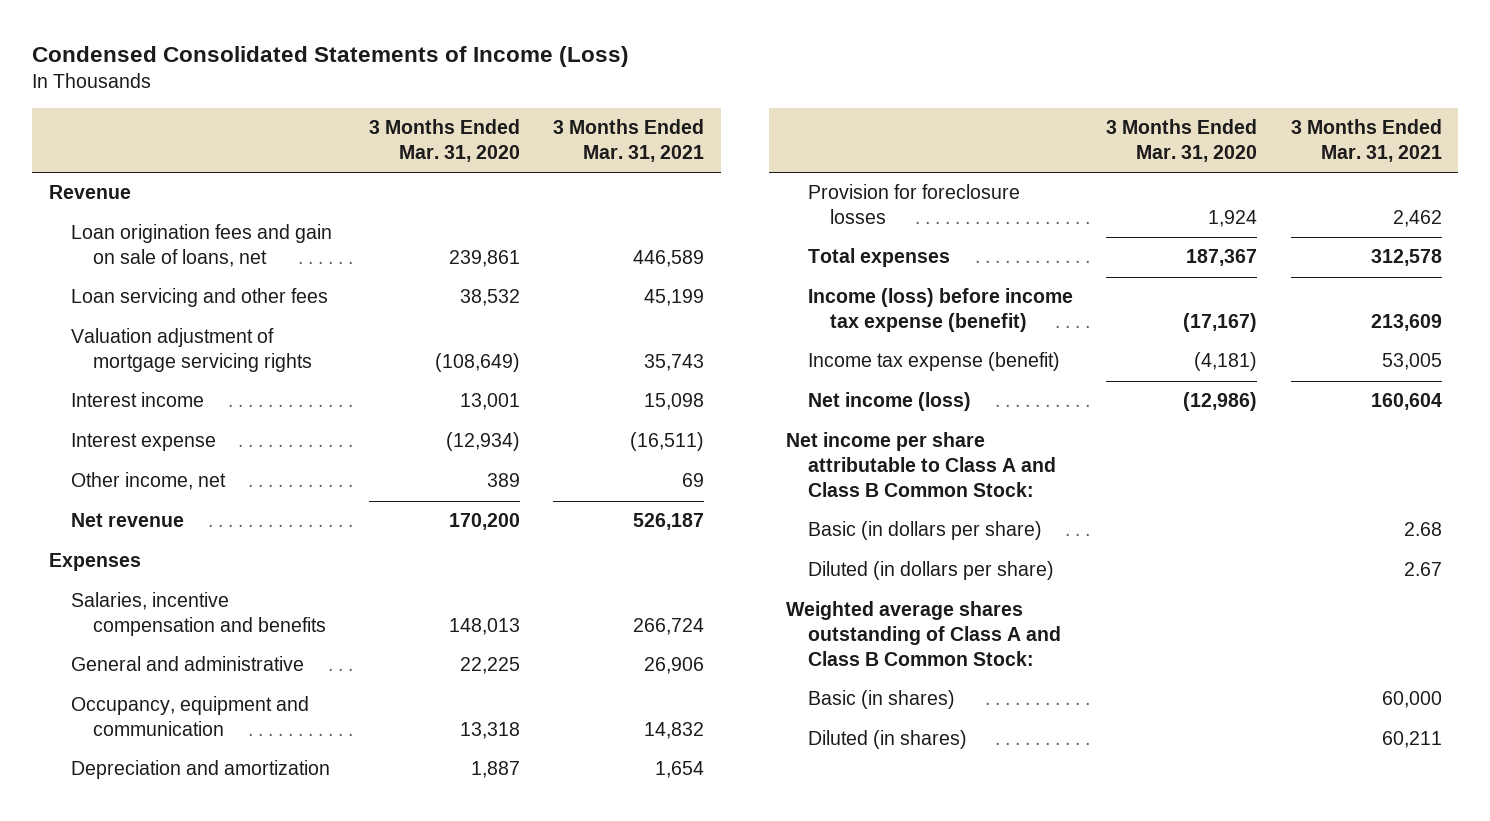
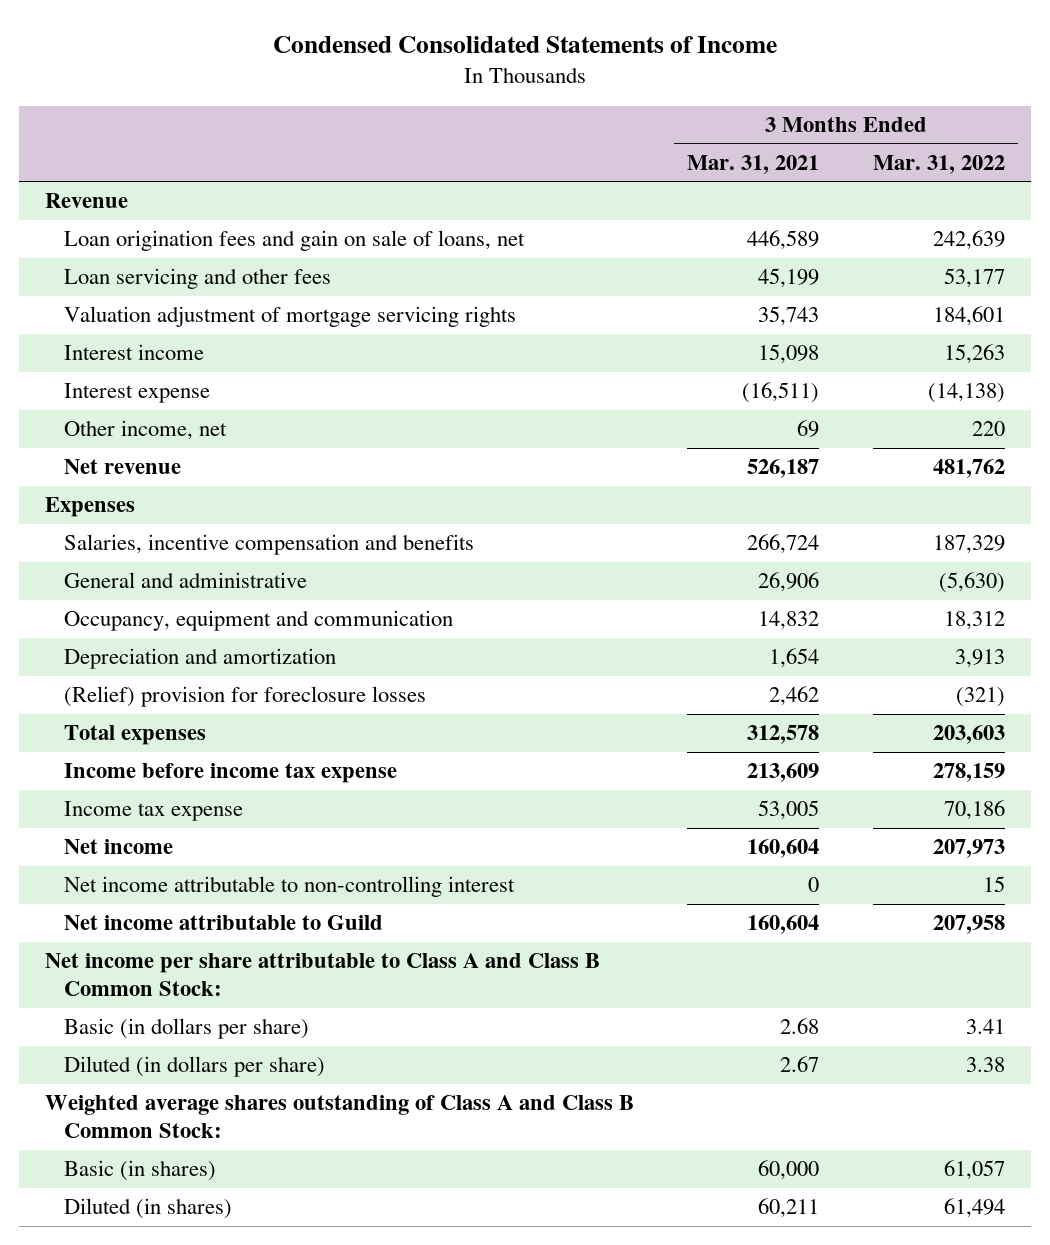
- Condensed Consolidated Statements of Income (Loss)
+ Condensed Consolidated Statements of Income
- | 3 Months Ended Mar. 31, 2020 | 3 Months Ended Mar. 31, 2021
+ | 3 Months Ended Mar. 31, 2021 | 3 Months Ended Mar. 31, 2022
- Provision for foreclosure losses | 1,924 | 2,462
+ (Relief) provision for foreclosure losses | 2,462 | (321)
- Income (loss) before income tax expense (benefit) | (17,167) | 213,609
- Income tax expense (benefit) | (4,181) | 53,005
- Net income (loss) | (12,986) | 160,604
+ Income before income tax expense | 213,609 | 278,159
+ Income tax expense | 53,005 | 70,186
+ Net income | 160,604 | 207,973
+ Net income attributable to non-controlling interest | 0 | 15
+ Net income attributable to Guild | 160,604 | 207,958

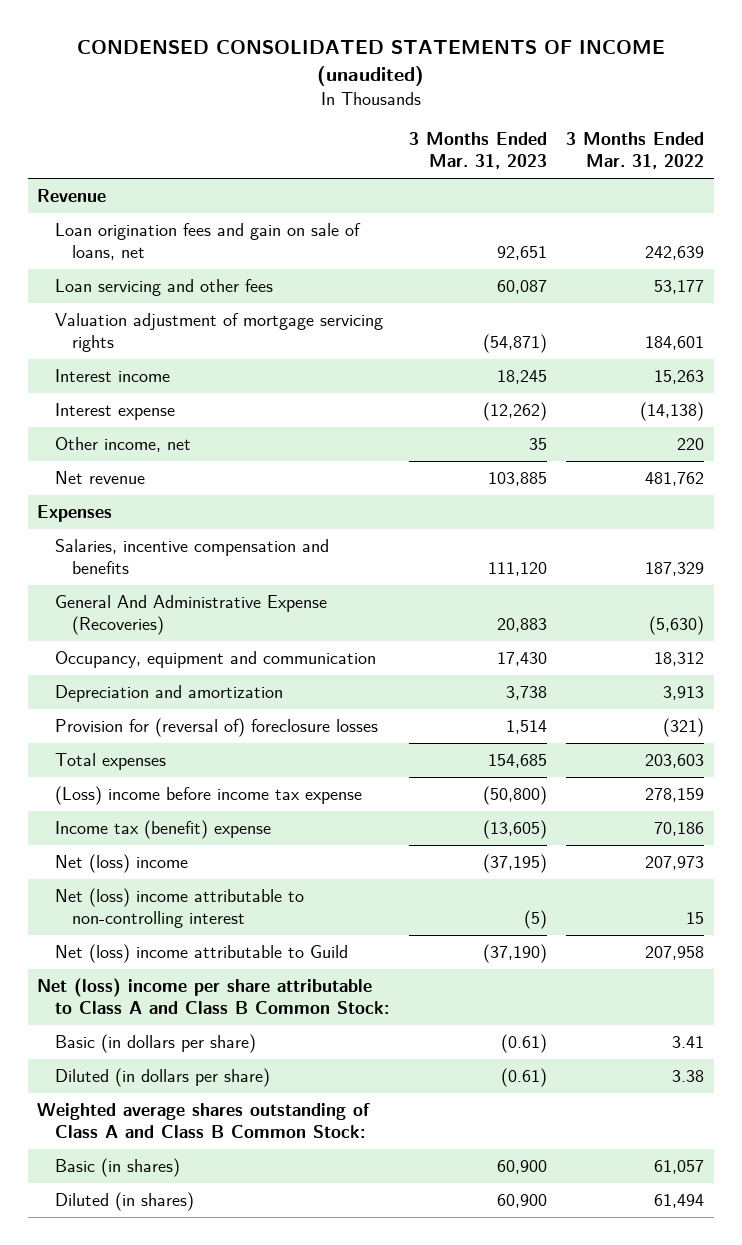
- Condensed Consolidated Statements of Income
+ CONDENSED CONSOLIDATED STATEMENTS OF INCOME (unaudited)
- | 3 Months Ended Mar. 31, 2021 | 3 Months Ended Mar. 31, 2022
+ | 3 Months Ended Mar. 31, 2023 | 3 Months Ended Mar. 31, 2022
- General and administrative | 26,906 | (5,630)
+ General And Administrative Expense (Recoveries) | 20,883 | (5,630)
- (Relief) provision for foreclosure losses | 2,462 | (321)
+ Provision for (reversal of) foreclosure losses | 1,514 | (321)
- Income before income tax expense | 213,609 | 278,159
- Income tax expense | 53,005 | 70,186
- Net income | 160,604 | 207,973
- Net income attributable to non-controlling interest | 0 | 15
- Net income attributable to Guild | 160,604 | 207,958
- Net income per share attributable to Class A and Class B Common Stock:
+ (Loss) income before income tax expense | (50,800) | 278,159
+ Income tax (benefit) expense | (13,605) | 70,186
+ Net (loss) income | (37,195) | 207,973
+ Net (loss) income attributable to non-controlling interest | (5) | 15
+ Net (loss) income attributable to Guild | (37,190) | 207,958
+ Net (loss) income per share attributable to Class A and Class B Common Stock:

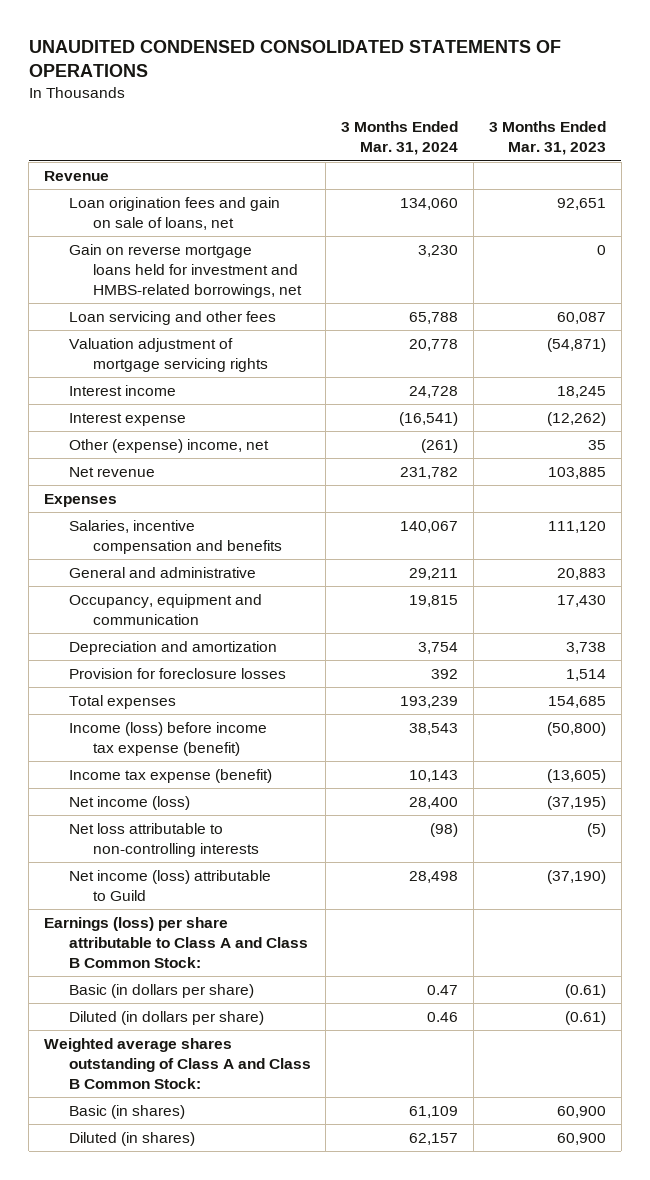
- CONDENSED CONSOLIDATED STATEMENTS OF INCOME (unaudited)
+ UNAUDITED CONDENSED CONSOLIDATED STATEMENTS OF OPERATIONS
- | 3 Months Ended Mar. 31, 2023 | 3 Months Ended Mar. 31, 2022
+ | 3 Months Ended Mar. 31, 2024 | 3 Months Ended Mar. 31, 2023
+ Gain on reverse mortgage loans held for investment and HMBS-related borrowings, net | 3,230 | 0
- Other income, net | 35 | 220
+ Other (expense) income, net | (261) | 35
- General And Administrative Expense (Recoveries) | 20,883 | (5,630)
+ General and administrative | 29,211 | 20,883
- Provision for (reversal of) foreclosure losses | 1,514 | (321)
+ Provision for foreclosure losses | 392 | 1,514
- (Loss) income before income tax expense | (50,800) | 278,159
- Income tax (benefit) expense | (13,605) | 70,186
- Net (loss) income | (37,195) | 207,973
- Net (loss) income attributable to non-controlling interest | (5) | 15
- Net (loss) income attributable to Guild | (37,190) | 207,958
- Net (loss) income per share attributable to Class A and Class B Common Stock:
+ Income (loss) before income tax expense (benefit) | 38,543 | (50,800)
+ Income tax expense (benefit) | 10,143 | (13,605)
+ Net income (loss) | 28,400 | (37,195)
+ Net loss attributable to non-controlling interests | (98) | (5)
+ Net income (loss) attributable to Guild | 28,498 | (37,190)
+ Earnings (loss) per share attributable to Class A and Class B Common Stock:

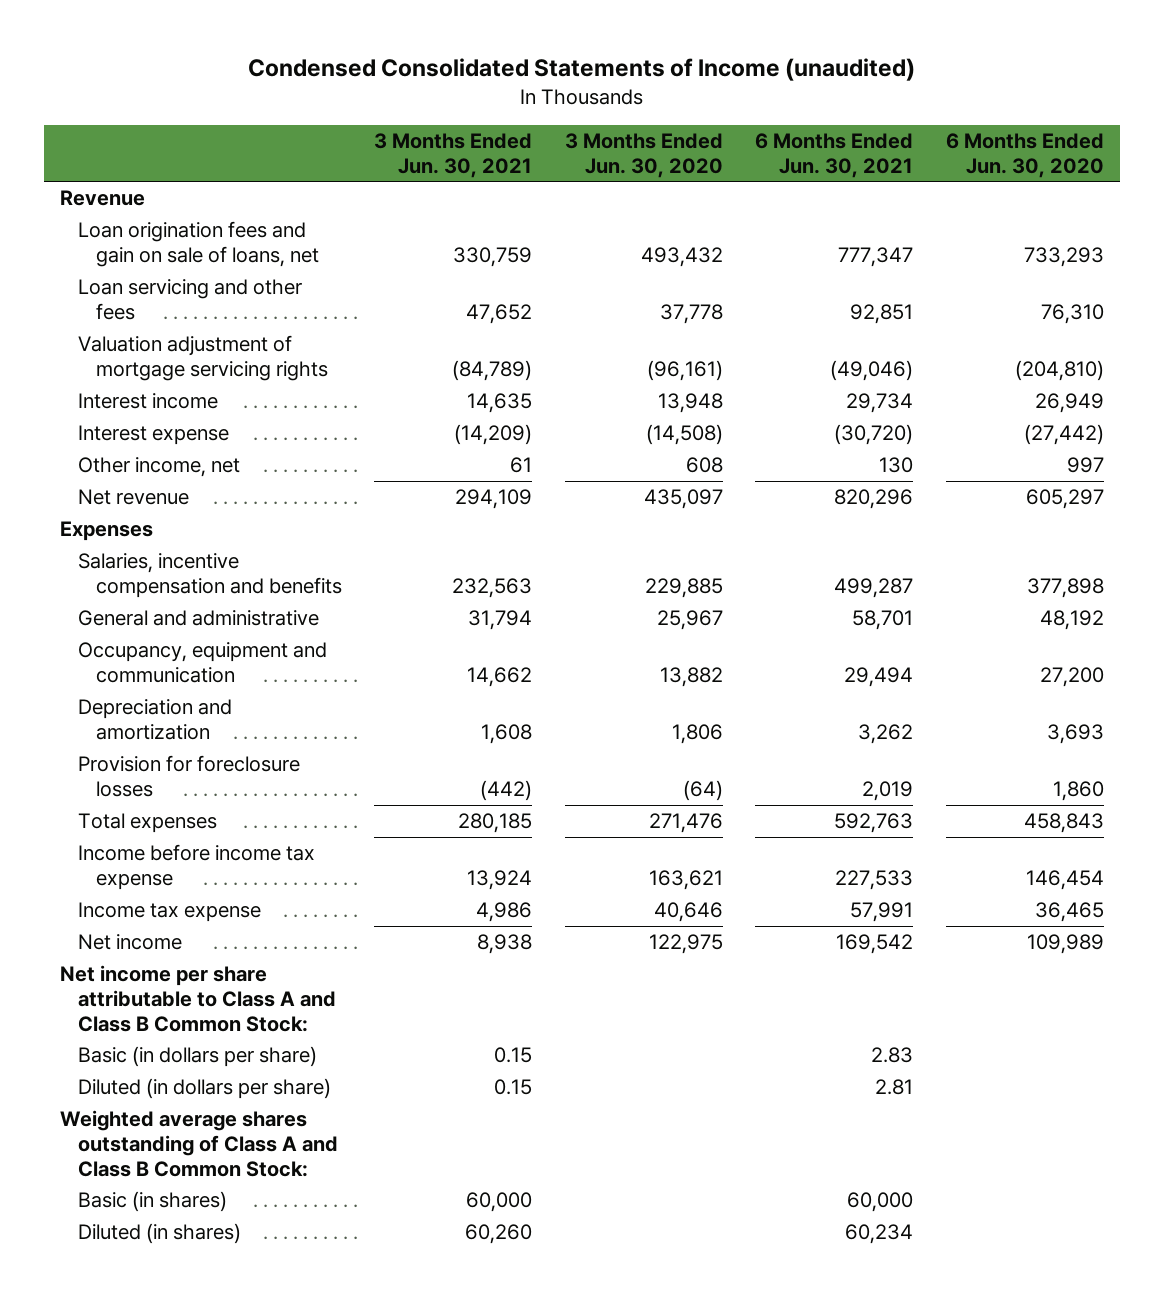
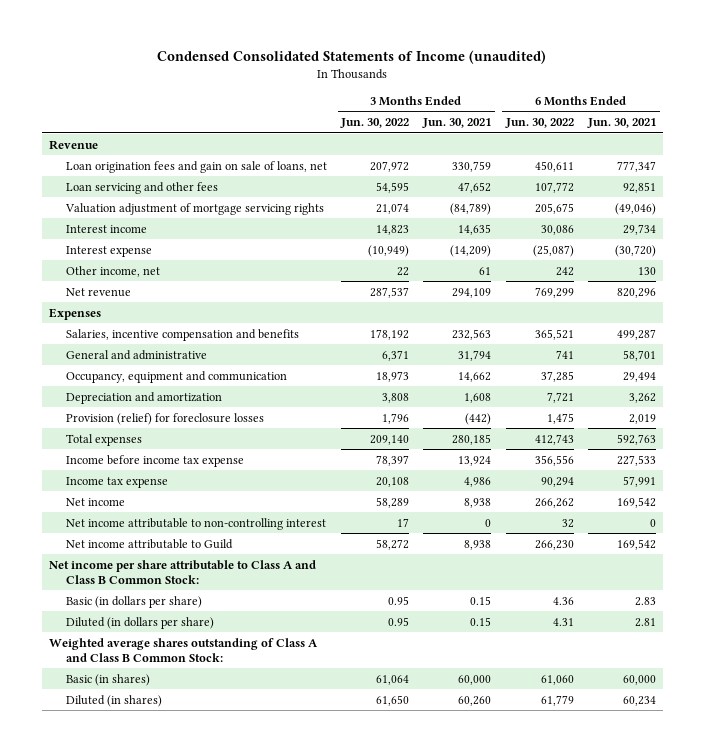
- | 3 Months Ended Jun. 30, 2021 | 3 Months Ended Jun. 30, 2020 | 6 Months Ended Jun. 30, 2021 | 6 Months Ended Jun. 30, 2020
+ | 3 Months Ended Jun. 30, 2022 | 3 Months Ended Jun. 30, 2021 | 6 Months Ended Jun. 30, 2022 | 6 Months Ended Jun. 30, 2021
- Provision for foreclosure losses | (442) | (64) | 2,019 | 1,860
+ Provision (relief) for foreclosure losses | 1,796 | (442) | 1,475 | 2,019
+ Net income attributable to non-controlling interest | 17 | 0 | 32 | 0
+ Net income attributable to Guild | 58,272 | 8,938 | 266,230 | 169,542

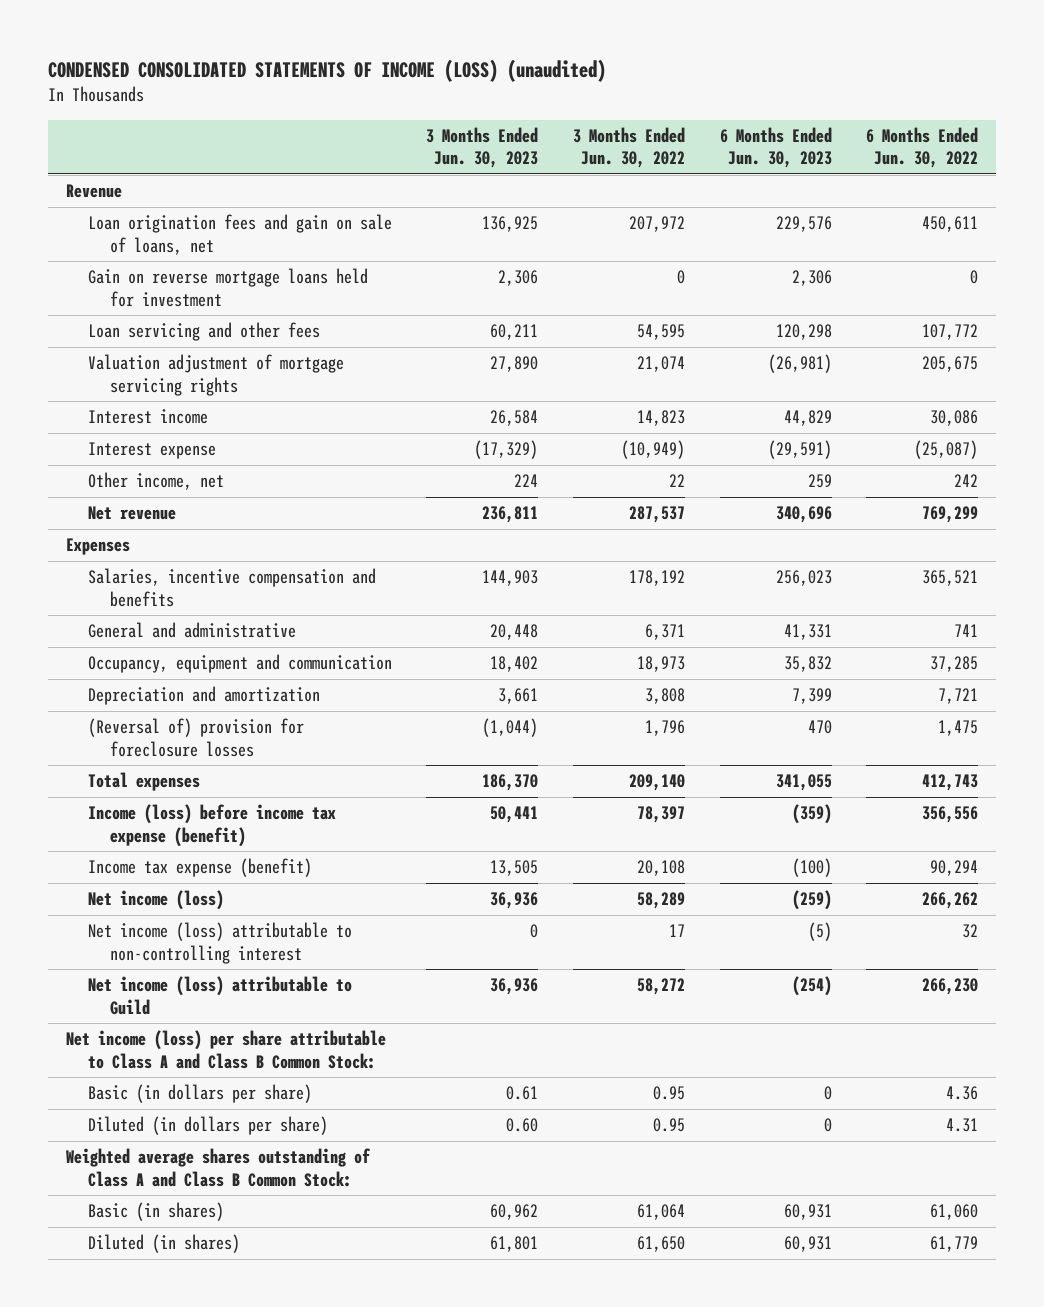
- Condensed Consolidated Statements of Income (unaudited)
+ CONDENSED CONSOLIDATED STATEMENTS OF INCOME (LOSS) (unaudited)
- | 3 Months Ended Jun. 30, 2022 | 3 Months Ended Jun. 30, 2021 | 6 Months Ended Jun. 30, 2022 | 6 Months Ended Jun. 30, 2021
+ | 3 Months Ended Jun. 30, 2023 | 3 Months Ended Jun. 30, 2022 | 6 Months Ended Jun. 30, 2023 | 6 Months Ended Jun. 30, 2022
+ Gain on reverse mortgage loans held for investment | 2,306 | 0 | 2,306 | 0
- Provision (relief) for foreclosure losses | 1,796 | (442) | 1,475 | 2,019
+ (Reversal of) provision for foreclosure losses | (1,044) | 1,796 | 470 | 1,475
- Income before income tax expense | 78,397 | 13,924 | 356,556 | 227,533
- Income tax expense | 20,108 | 4,986 | 90,294 | 57,991
- Net income | 58,289 | 8,938 | 266,262 | 169,542
- Net income attributable to non-controlling interest | 17 | 0 | 32 | 0
- Net income attributable to Guild | 58,272 | 8,938 | 266,230 | 169,542
- Net income per share attributable to Class A and Class B Common Stock:
+ Income (loss) before income tax expense (benefit) | 50,441 | 78,397 | (359) | 356,556
+ Income tax expense (benefit) | 13,505 | 20,108 | (100) | 90,294
+ Net income (loss) | 36,936 | 58,289 | (259) | 266,262
+ Net income (loss) attributable to non-controlling interest | 0 | 17 | (5) | 32
+ Net income (loss) attributable to Guild | 36,936 | 58,272 | (254) | 266,230
+ Net income (loss) per share attributable to Class A and Class B Common Stock:

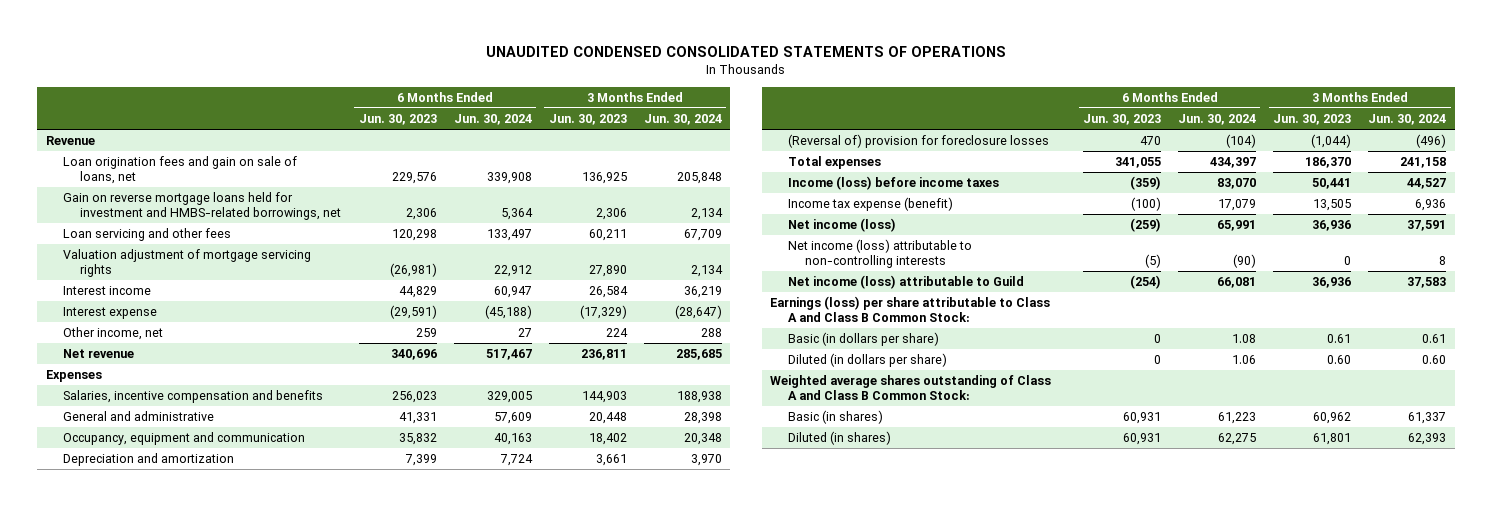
- CONDENSED CONSOLIDATED STATEMENTS OF INCOME (LOSS) (unaudited)
+ UNAUDITED CONDENSED CONSOLIDATED STATEMENTS OF OPERATIONS
- | 3 Months Ended Jun. 30, 2023 | 3 Months Ended Jun. 30, 2022 | 6 Months Ended Jun. 30, 2023 | 6 Months Ended Jun. 30, 2022
+ | 6 Months Ended Jun. 30, 2023 | 6 Months Ended Jun. 30, 2024 | 3 Months Ended Jun. 30, 2023 | 3 Months Ended Jun. 30, 2024
- Gain on reverse mortgage loans held for investment | 2,306 | 0 | 2,306 | 0
+ Gain on reverse mortgage loans held for investment and HMBS-related borrowings, net | 2,306 | 5,364 | 2,306 | 2,134
- Income (loss) before income tax expense (benefit) | 50,441 | 78,397 | (359) | 356,556
+ Income (loss) before income taxes | (359) | 83,070 | 50,441 | 44,527
- Net income (loss) attributable to non-controlling interest | 0 | 17 | (5) | 32
+ Net income (loss) attributable to non-controlling interests | (5) | (90) | 0 | 8
- Net income (loss) per share attributable to Class A and Class B Common Stock:
+ Earnings (loss) per share attributable to Class A and Class B Common Stock:

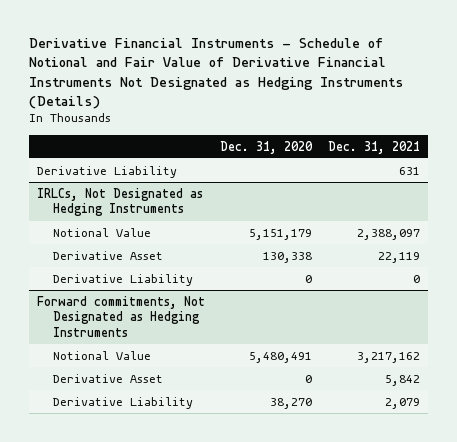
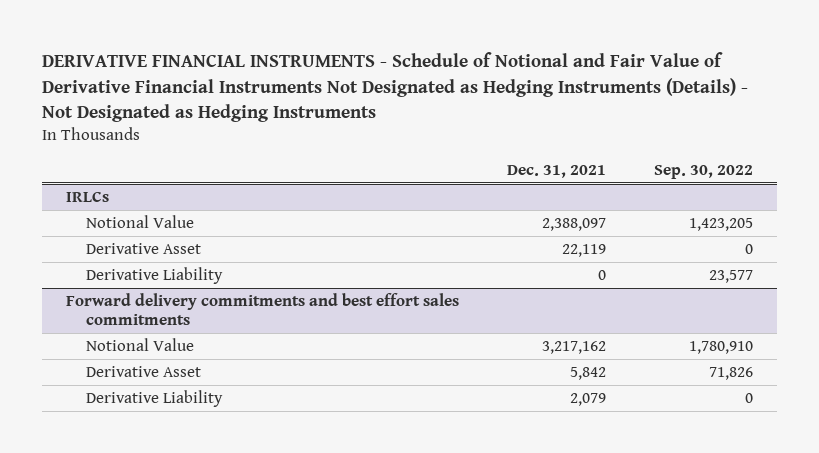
- Derivative Financial Instruments - Schedule of Notional and Fair Value of Derivative Financial Instruments Not Designated as Hedging Instruments (Details)
+ DERIVATIVE FINANCIAL INSTRUMENTS - Schedule of Notional and Fair Value of Derivative Financial Instruments Not Designated as Hedging Instruments (Details) - Not Designated as Hedging Instruments
- | Dec. 31, 2020 | Dec. 31, 2021
+ | Dec. 31, 2021 | Sep. 30, 2022
- Derivative Liability | | 631
- IRLCs, Not Designated as Hedging Instruments
+ IRLCs
- Forward commitments, Not Designated as Hedging Instruments
+ Forward delivery commitments and best effort sales commitments

